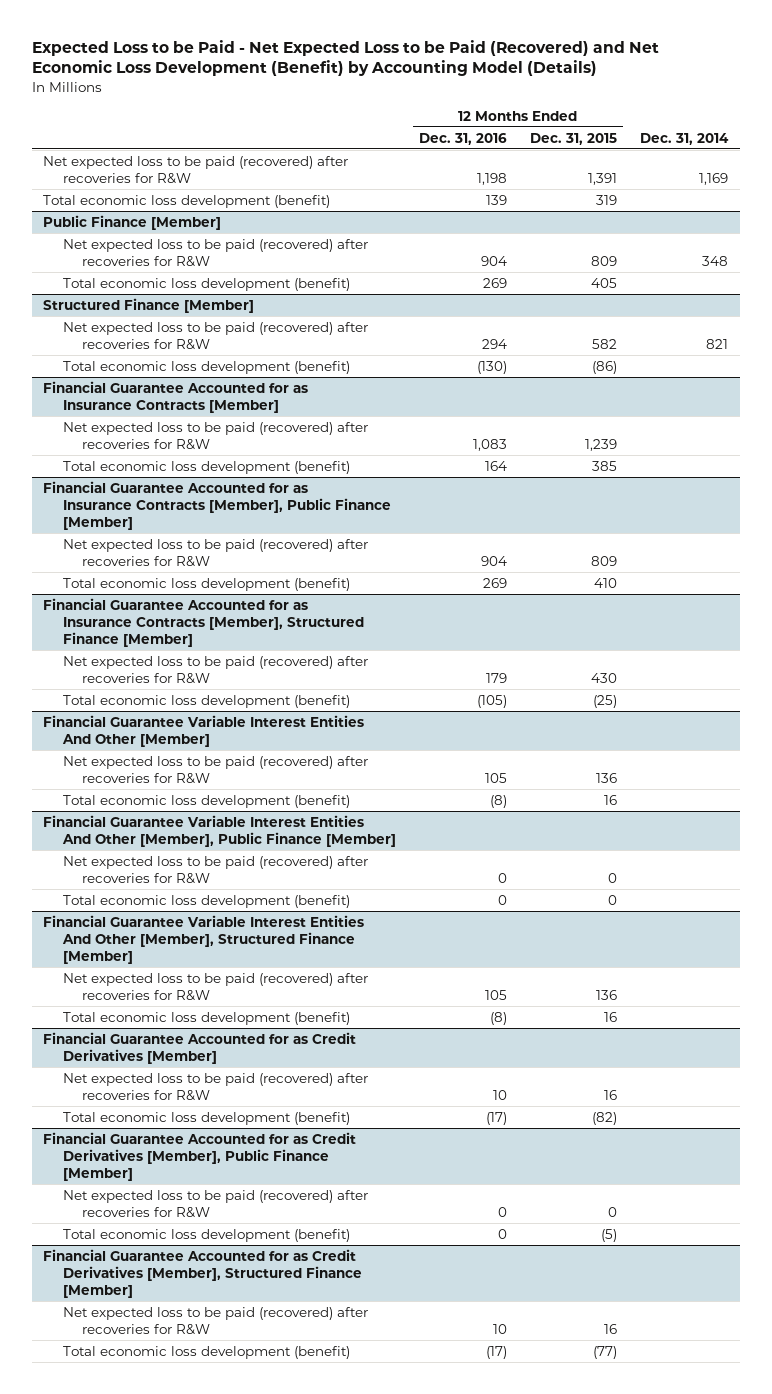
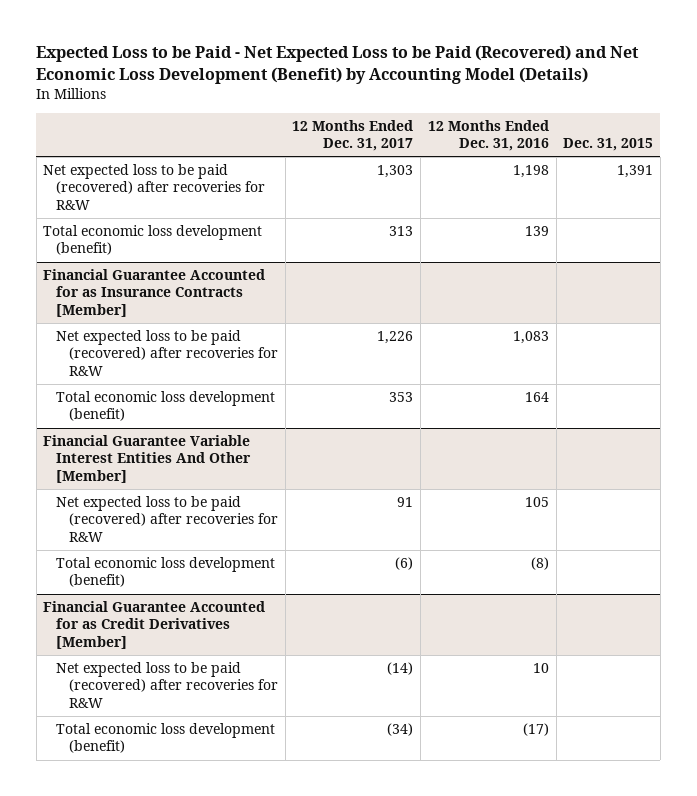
- | 12 Months Ended Dec. 31, 2016 | 12 Months Ended Dec. 31, 2015 | Dec. 31, 2014
+ | 12 Months Ended Dec. 31, 2017 | 12 Months Ended Dec. 31, 2016 | Dec. 31, 2015
- Public Finance [Member]
- Net expected loss to be paid (recovered) after recoveries for R&W | 904 | 809 | 348
- Total economic loss development (benefit) | 269 | 405 |
- Structured Finance [Member]
- Net expected loss to be paid (recovered) after recoveries for R&W | 294 | 582 | 821
- Total economic loss development (benefit) | (130) | (86) |
- Financial Guarantee Accounted for as Insurance Contracts [Member], Public Finance [Member]
- Net expected loss to be paid (recovered) after recoveries for R&W | 904 | 809 |
- Total economic loss development (benefit) | 269 | 410 |
- Financial Guarantee Accounted for as Insurance Contracts [Member], Structured Finance [Member]
- Net expected loss to be paid (recovered) after recoveries for R&W | 179 | 430 |
- Total economic loss development (benefit) | (105) | (25) |
- Financial Guarantee Variable Interest Entities And Other [Member], Public Finance [Member]
- Net expected loss to be paid (recovered) after recoveries for R&W | 0 | 0 |
- Total economic loss development (benefit) | 0 | 0 |
- Financial Guarantee Variable Interest Entities And Other [Member], Structured Finance [Member]
- Net expected loss to be paid (recovered) after recoveries for R&W | 105 | 136 |
- Total economic loss development (benefit) | (8) | 16 |
- Financial Guarantee Accounted for as Credit Derivatives [Member], Public Finance [Member]
- Net expected loss to be paid (recovered) after recoveries for R&W | 0 | 0 |
- Total economic loss development (benefit) | 0 | (5) |
- Financial Guarantee Accounted for as Credit Derivatives [Member], Structured Finance [Member]
- Net expected loss to be paid (recovered) after recoveries for R&W | 10 | 16 |
- Total economic loss development (benefit) | (17) | (77) |

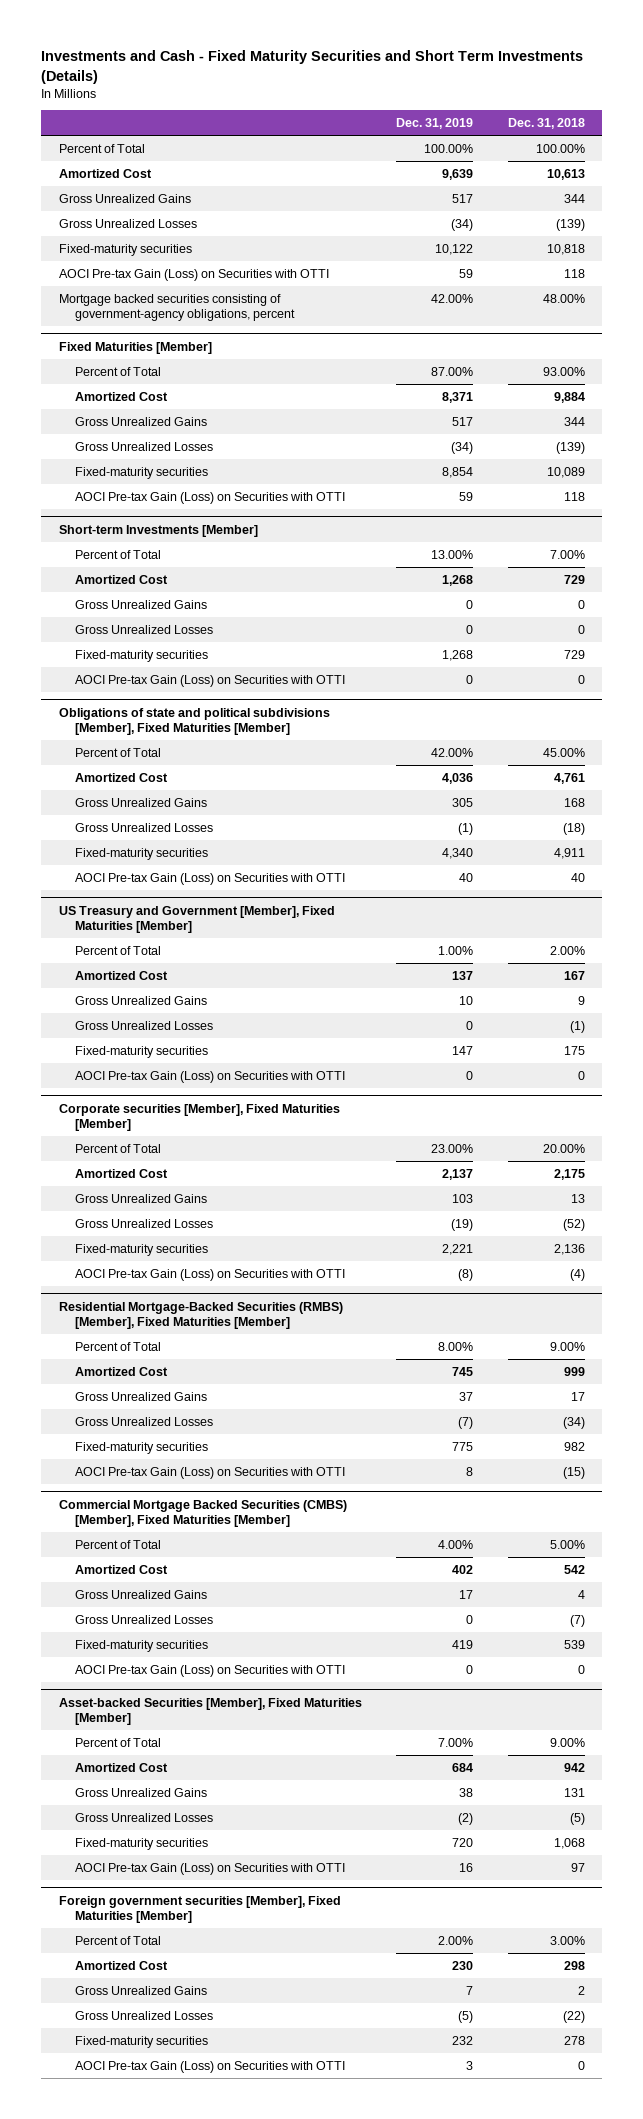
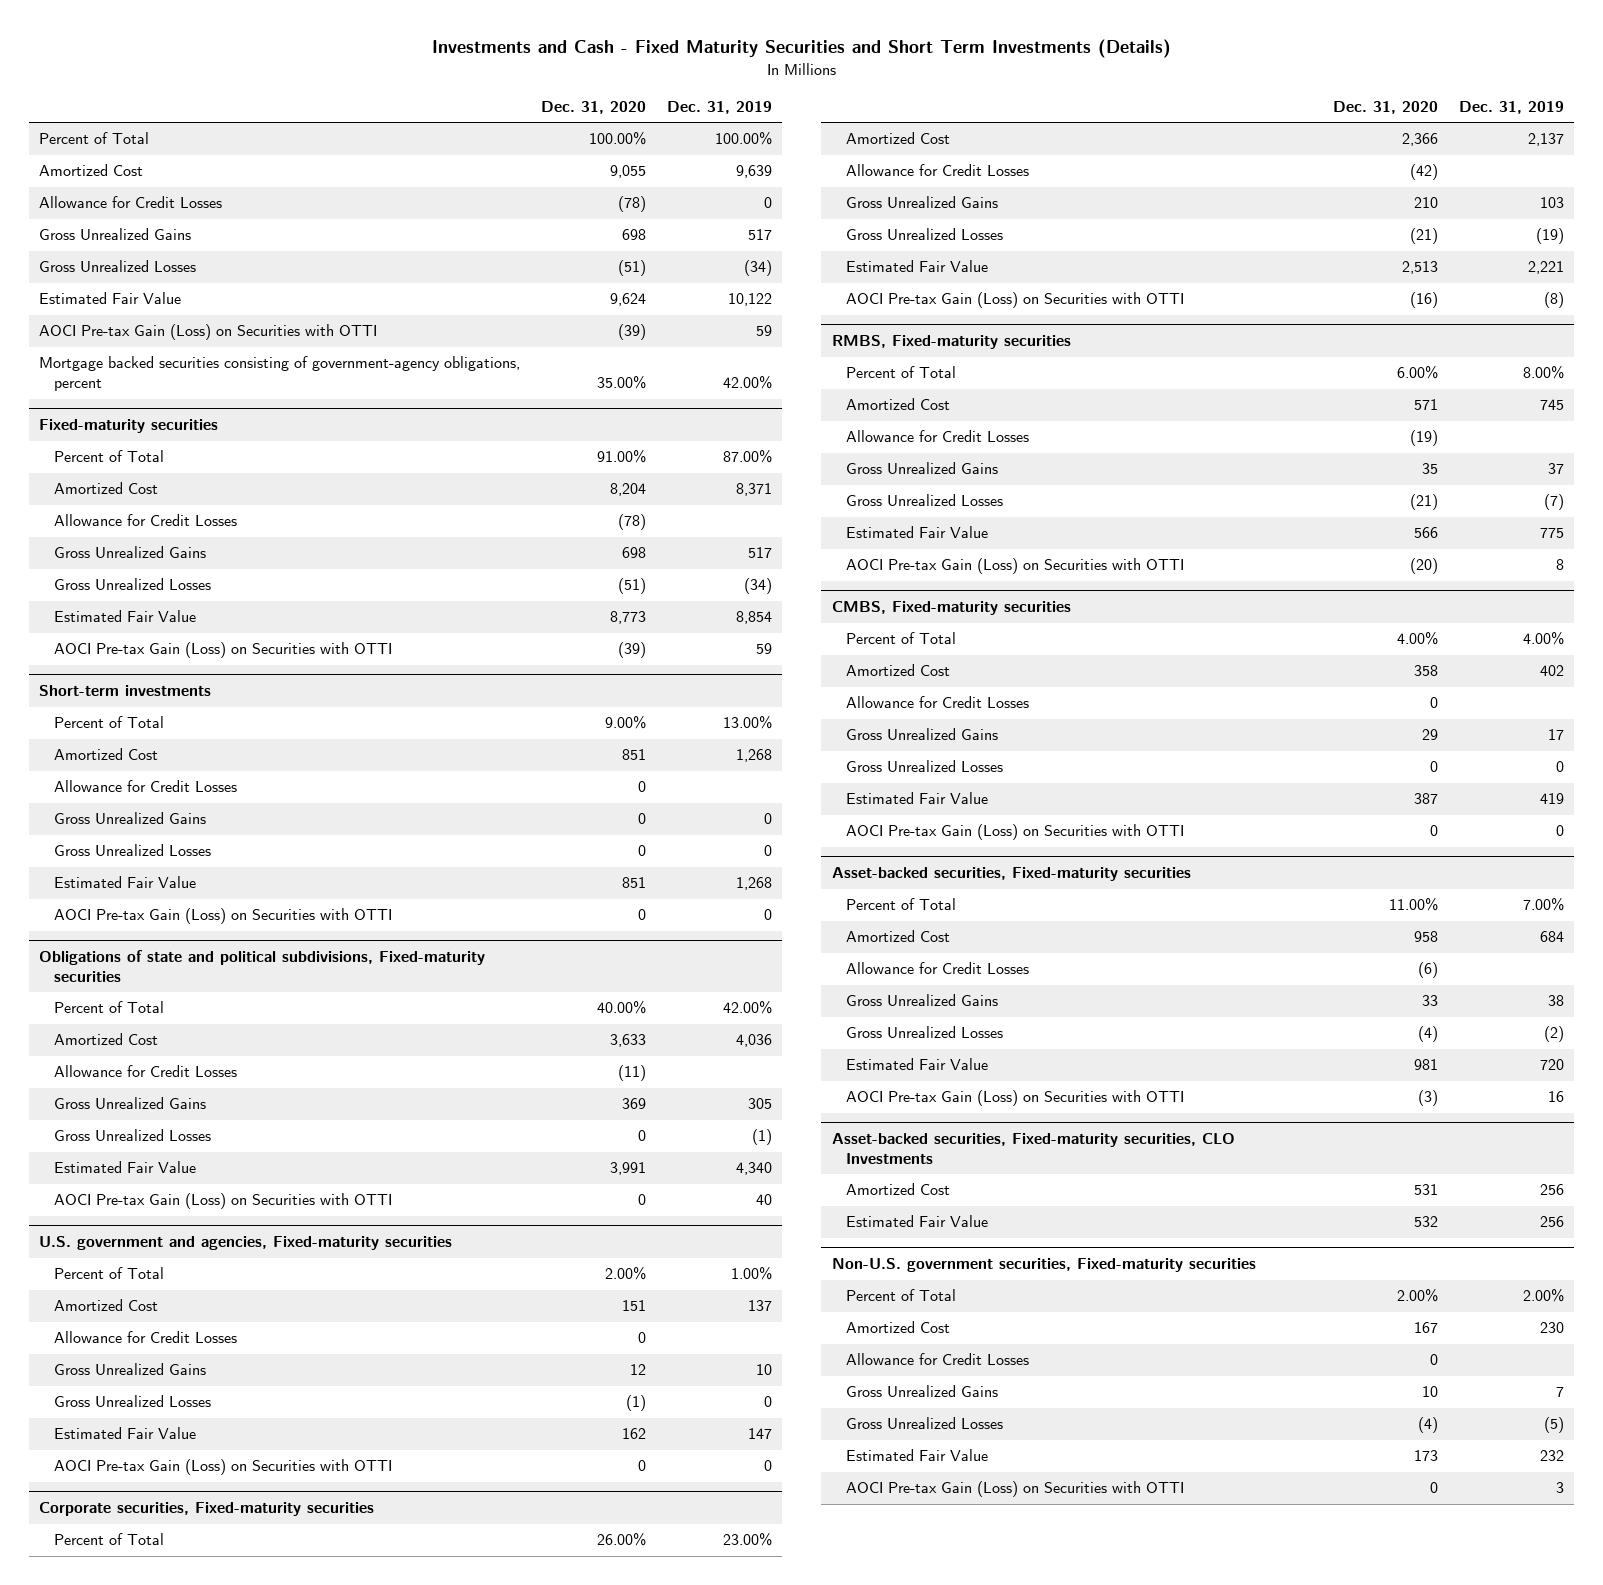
- | Dec. 31, 2019 | Dec. 31, 2018
+ | Dec. 31, 2020 | Dec. 31, 2019
+ Allowance for Credit Losses | (78) | 0
- Fixed-maturity securities | 10,122 | 10,818
+ Estimated Fair Value | 9,624 | 10,122
- Fixed Maturities [Member]
+ Fixed-maturity securities
+ Allowance for Credit Losses | (78) |
- Fixed-maturity securities | 8,854 | 10,089
+ Estimated Fair Value | 8,773 | 8,854
- Short-term Investments [Member]
+ Short-term investments
+ Allowance for Credit Losses | 0 |
- Fixed-maturity securities | 1,268 | 729
+ Estimated Fair Value | 851 | 1,268
- Obligations of state and political subdivisions [Member], Fixed Maturities [Member]
+ Obligations of state and political subdivisions, Fixed-maturity securities
+ Allowance for Credit Losses | (11) |
- Fixed-maturity securities | 4,340 | 4,911
+ Estimated Fair Value | 3,991 | 4,340
- US Treasury and Government [Member], Fixed Maturities [Member]
+ U.S. government and agencies, Fixed-maturity securities
+ Allowance for Credit Losses | 0 |
- Fixed-maturity securities | 147 | 175
+ Estimated Fair Value | 162 | 147
- Corporate securities [Member], Fixed Maturities [Member]
+ Corporate securities, Fixed-maturity securities
+ Allowance for Credit Losses | (42) |
- Fixed-maturity securities | 2,221 | 2,136
+ Estimated Fair Value | 2,513 | 2,221
- Residential Mortgage-Backed Securities (RMBS) [Member], Fixed Maturities [Member]
+ RMBS, Fixed-maturity securities
+ Allowance for Credit Losses | (19) |
- Fixed-maturity securities | 775 | 982
+ Estimated Fair Value | 566 | 775
- Commercial Mortgage Backed Securities (CMBS) [Member], Fixed Maturities [Member]
+ CMBS, Fixed-maturity securities
+ Allowance for Credit Losses | 0 |
- Fixed-maturity securities | 419 | 539
+ Estimated Fair Value | 387 | 419
- Asset-backed Securities [Member], Fixed Maturities [Member]
+ Asset-backed securities, Fixed-maturity securities
+ Allowance for Credit Losses | (6) |
- Fixed-maturity securities | 720 | 1,068
+ Estimated Fair Value | 981 | 720
- Foreign government securities [Member], Fixed Maturities [Member]
+ Asset-backed securities, Fixed-maturity securities, CLO Investments
+ Amortized Cost | 531 | 256
+ Estimated Fair Value | 532 | 256
+ Non-U.S. government securities, Fixed-maturity securities
+ Allowance for Credit Losses | 0 |
- Fixed-maturity securities | 232 | 278
+ Estimated Fair Value | 173 | 232

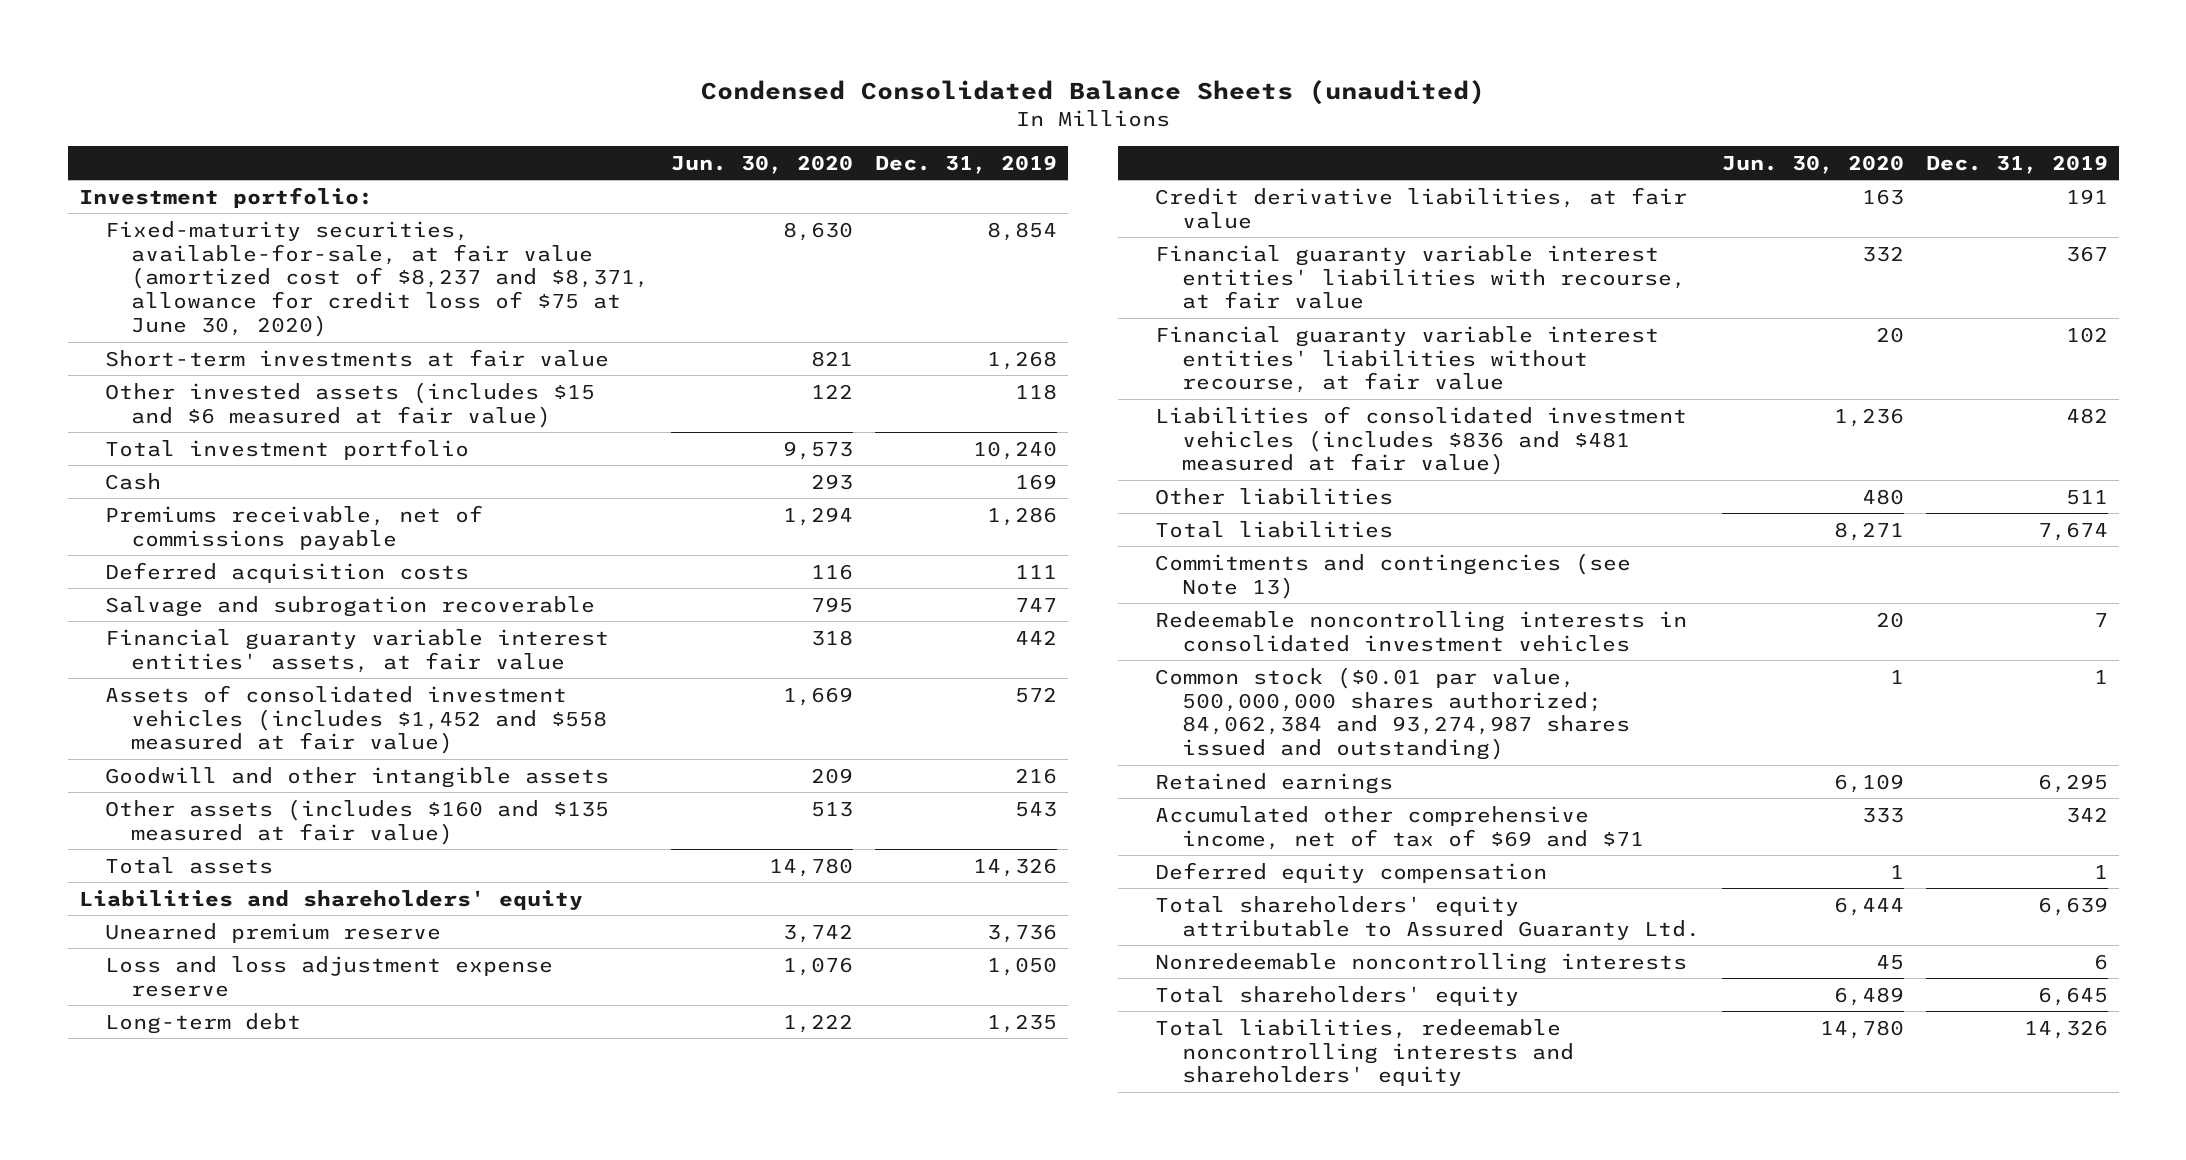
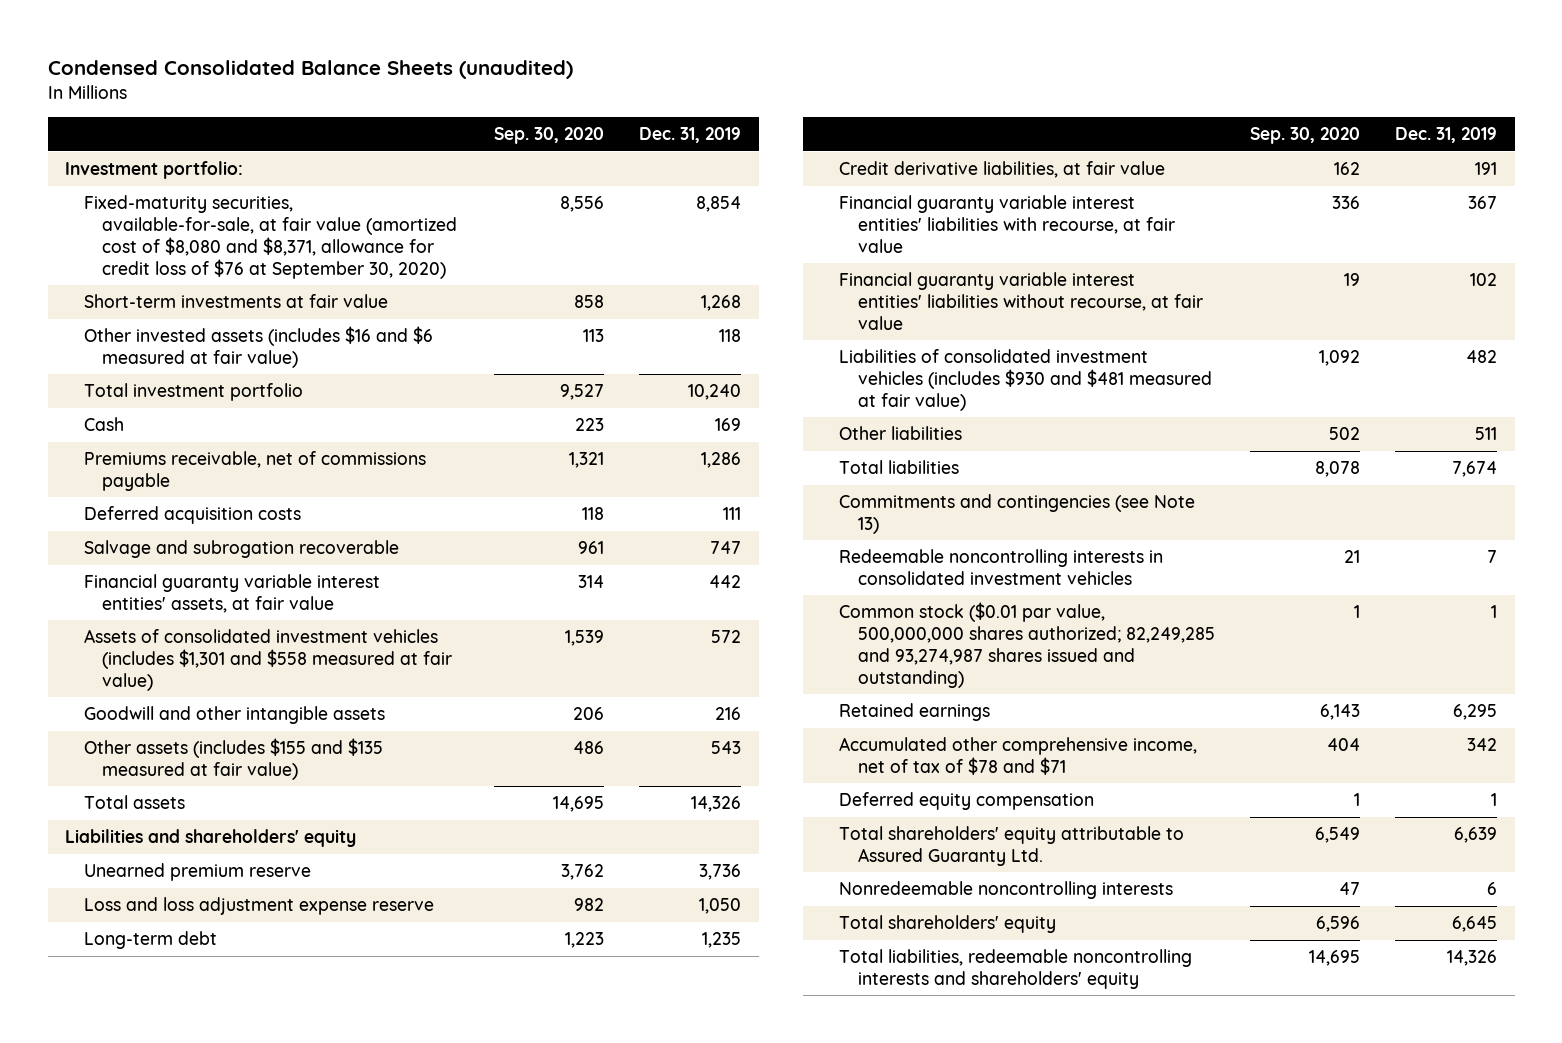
- | Jun. 30, 2020 | Dec. 31, 2019
+ | Sep. 30, 2020 | Dec. 31, 2019
- Fixed-maturity securities, available-for-sale, at fair value (amortized cost of $8,237 and $8,371, allowance for credit loss of $75 at June 30, 2020) | 8,630 | 8,854
+ Fixed-maturity securities, available-for-sale, at fair value (amortized cost of $8,080 and $8,371, allowance for credit loss of $76 at September 30, 2020) | 8,556 | 8,854
- Other invested assets (includes $15 and $6 measured at fair value) | 122 | 118
+ Other invested assets (includes $16 and $6 measured at fair value) | 113 | 118
- Assets of consolidated investment vehicles (includes $1,452 and $558 measured at fair value) | 1,669 | 572
+ Assets of consolidated investment vehicles (includes $1,301 and $558 measured at fair value) | 1,539 | 572
- Other assets (includes $160 and $135 measured at fair value) | 513 | 543
+ Other assets (includes $155 and $135 measured at fair value) | 486 | 543
- Liabilities of consolidated investment vehicles (includes $836 and $481 measured at fair value) | 1,236 | 482
+ Liabilities of consolidated investment vehicles (includes $930 and $481 measured at fair value) | 1,092 | 482
- Common stock ($0.01 par value, 500,000,000 shares authorized; 84,062,384 and 93,274,987 shares issued and outstanding) | 1 | 1
+ Common stock ($0.01 par value, 500,000,000 shares authorized; 82,249,285 and 93,274,987 shares issued and outstanding) | 1 | 1
- Accumulated other comprehensive income, net of tax of $69 and $71 | 333 | 342
+ Accumulated other comprehensive income, net of tax of $78 and $71 | 404 | 342

